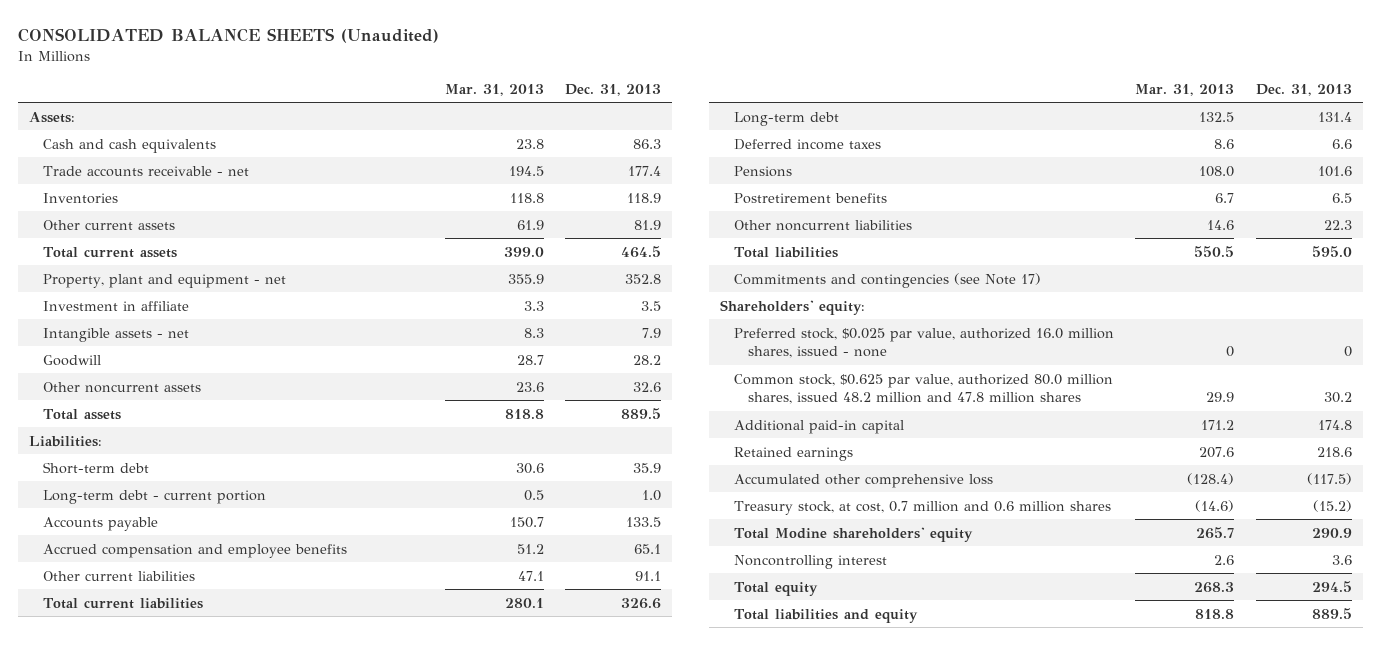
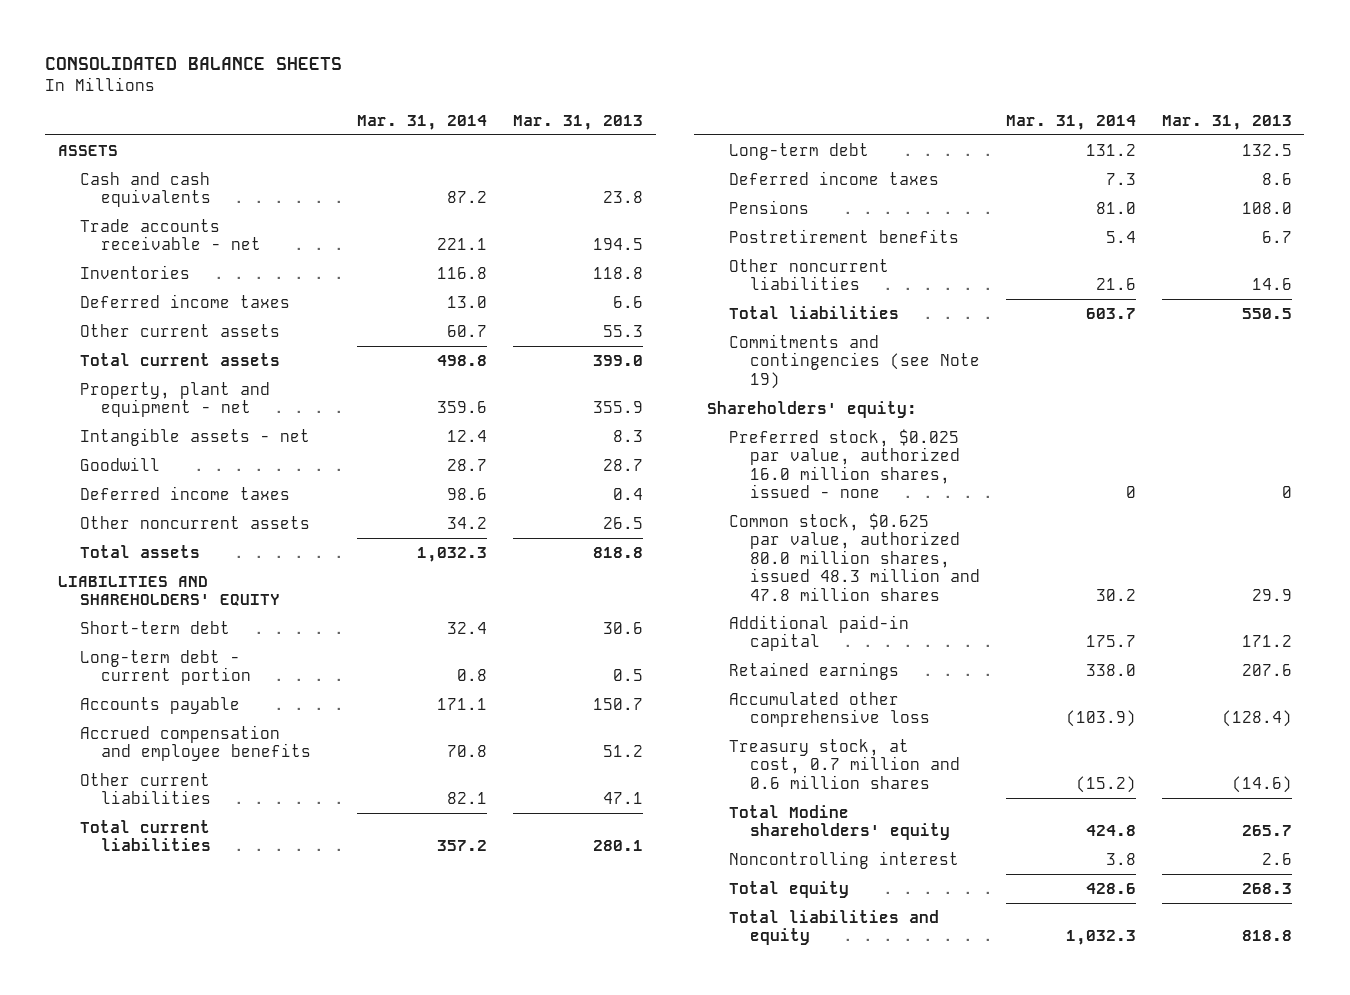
- CONSOLIDATED BALANCE SHEETS (Unaudited)
+ CONSOLIDATED BALANCE SHEETS
- | Mar. 31, 2013 | Dec. 31, 2013
+ | Mar. 31, 2014 | Mar. 31, 2013
- Assets:
+ ASSETS
- Other current assets | 61.9 | 81.9
+ Deferred income taxes | 13.0 | 6.6
+ Other current assets | 60.7 | 55.3
- Investment in affiliate | 3.3 | 3.5
- Other noncurrent assets | 23.6 | 32.6
+ Deferred income taxes | 98.6 | 0.4
+ Other noncurrent assets | 34.2 | 26.5
- Liabilities:
+ LIABILITIES AND SHAREHOLDERS' EQUITY
- Commitments and contingencies (see Note 17)
+ Commitments and contingencies (see Note 19)
- Common stock, $0.625 par value, authorized 80.0 million shares, issued 48.2 million and 47.8 million shares | 29.9 | 30.2
+ Common stock, $0.625 par value, authorized 80.0 million shares, issued 48.3 million and 47.8 million shares | 30.2 | 29.9

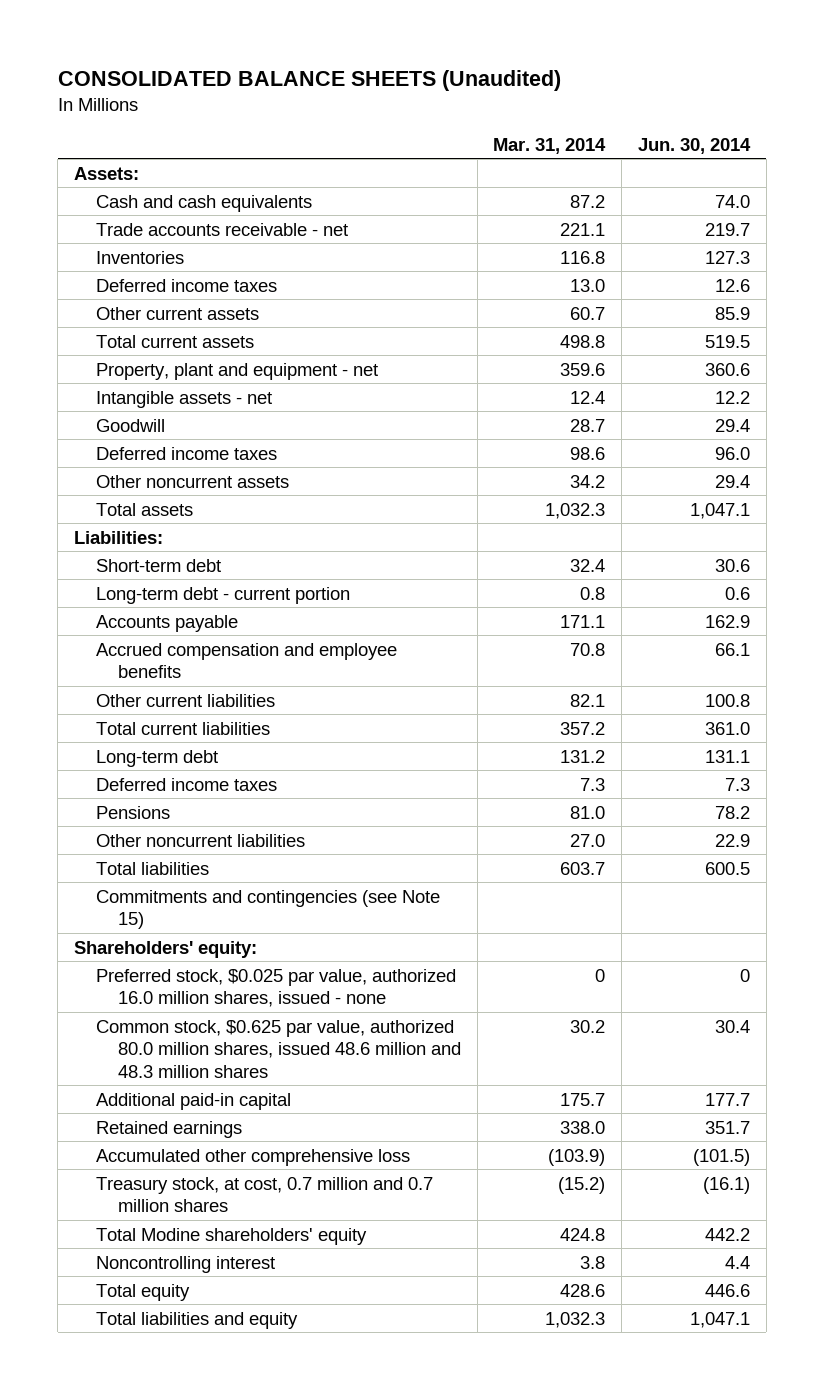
- CONSOLIDATED BALANCE SHEETS
+ CONSOLIDATED BALANCE SHEETS (Unaudited)
- | Mar. 31, 2014 | Mar. 31, 2013
+ | Mar. 31, 2014 | Jun. 30, 2014
- ASSETS
+ Assets:
- LIABILITIES AND SHAREHOLDERS' EQUITY
+ Liabilities:
- Postretirement benefits | 5.4 | 6.7
- Other noncurrent liabilities | 21.6 | 14.6
+ Other noncurrent liabilities | 27.0 | 22.9
- Commitments and contingencies (see Note 19)
+ Commitments and contingencies (see Note 15)
- Common stock, $0.625 par value, authorized 80.0 million shares, issued 48.3 million and 47.8 million shares | 30.2 | 29.9
+ Common stock, $0.625 par value, authorized 80.0 million shares, issued 48.6 million and 48.3 million shares | 30.2 | 30.4
- Treasury stock, at cost, 0.7 million and 0.6 million shares | (15.2) | (14.6)
+ Treasury stock, at cost, 0.7 million and 0.7 million shares | (15.2) | (16.1)

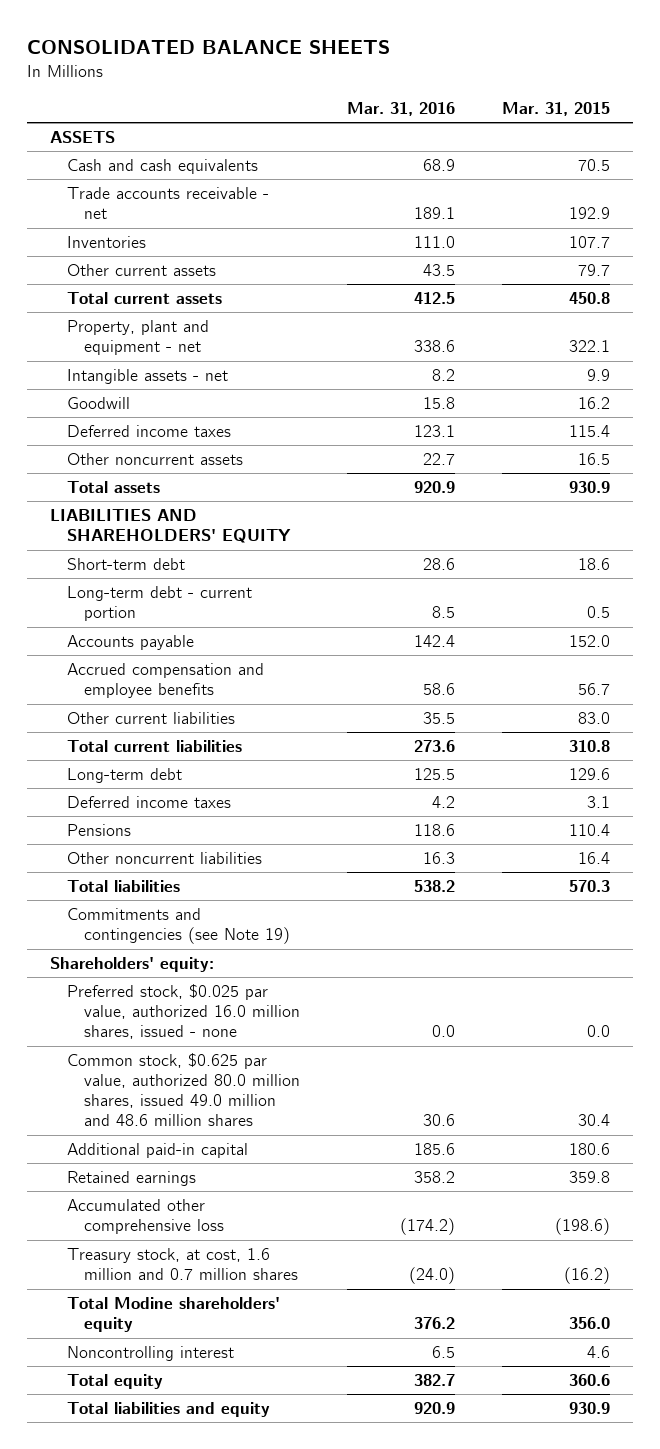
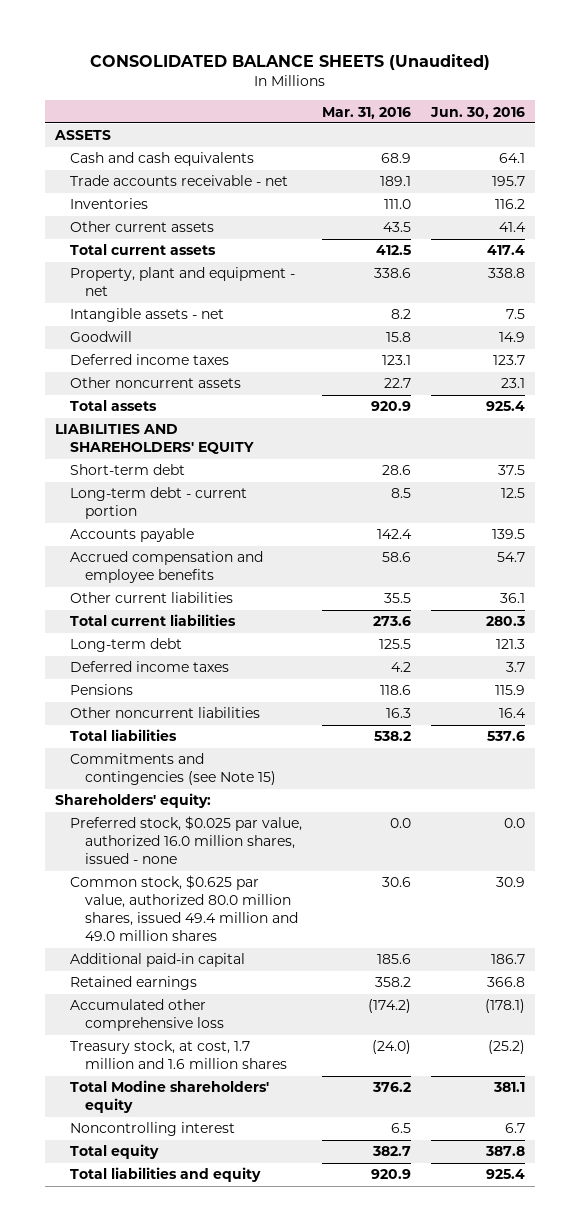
- CONSOLIDATED BALANCE SHEETS
+ CONSOLIDATED BALANCE SHEETS (Unaudited)
- | Mar. 31, 2016 | Mar. 31, 2015
+ | Mar. 31, 2016 | Jun. 30, 2016
- Commitments and contingencies (see Note 19)
+ Commitments and contingencies (see Note 15)
- Common stock, $0.625 par value, authorized 80.0 million shares, issued 49.0 million and 48.6 million shares | 30.6 | 30.4
+ Common stock, $0.625 par value, authorized 80.0 million shares, issued 49.4 million and 49.0 million shares | 30.6 | 30.9
- Treasury stock, at cost, 1.6 million and 0.7 million shares | (24.0) | (16.2)
+ Treasury stock, at cost, 1.7 million and 1.6 million shares | (24.0) | (25.2)

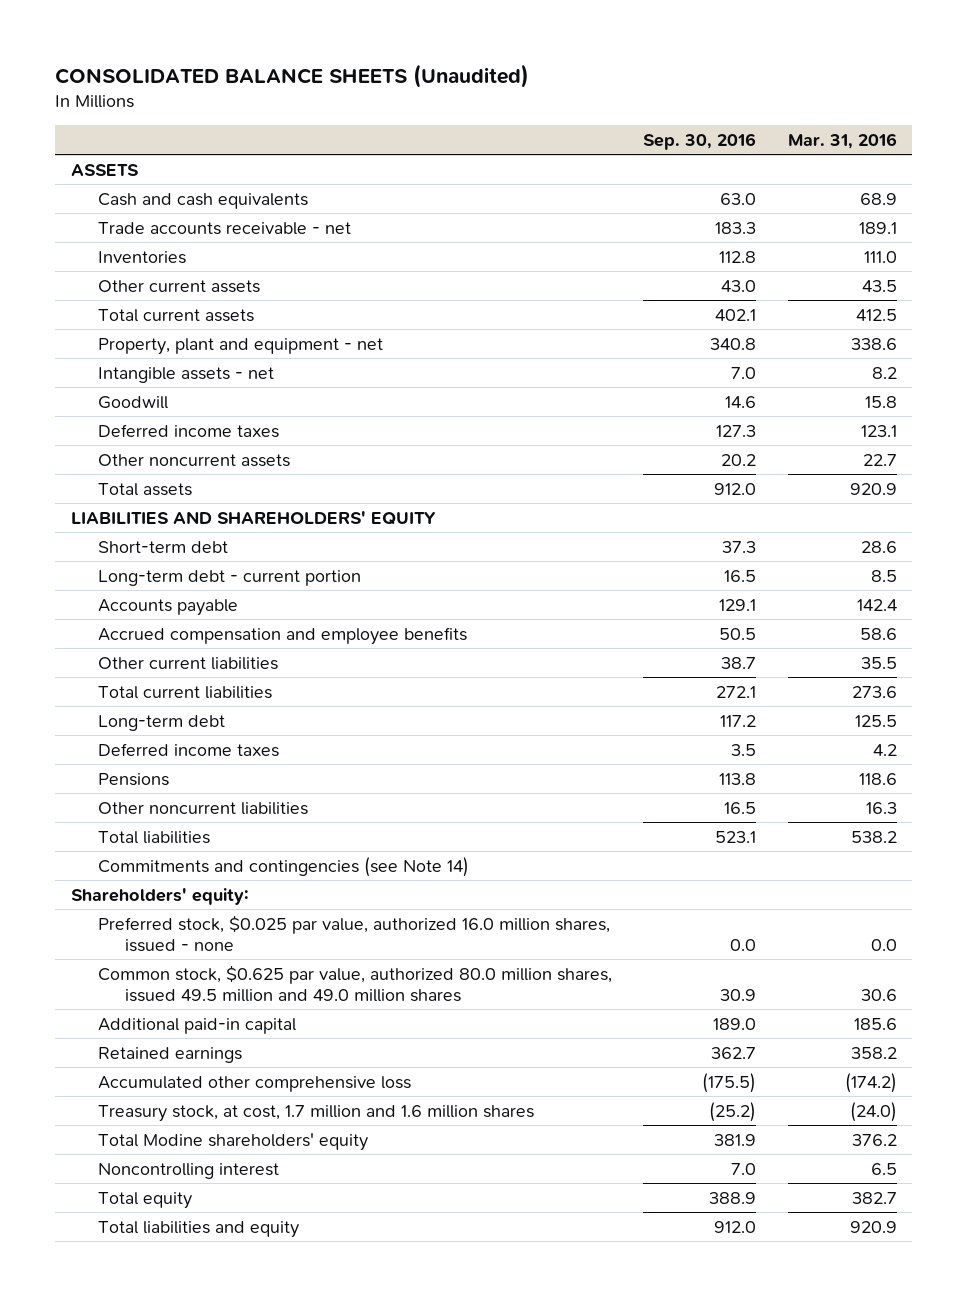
- | Mar. 31, 2016 | Jun. 30, 2016
+ | Sep. 30, 2016 | Mar. 31, 2016
- Commitments and contingencies (see Note 15)
+ Commitments and contingencies (see Note 14)
- Common stock, $0.625 par value, authorized 80.0 million shares, issued 49.4 million and 49.0 million shares | 30.6 | 30.9
+ Common stock, $0.625 par value, authorized 80.0 million shares, issued 49.5 million and 49.0 million shares | 30.9 | 30.6

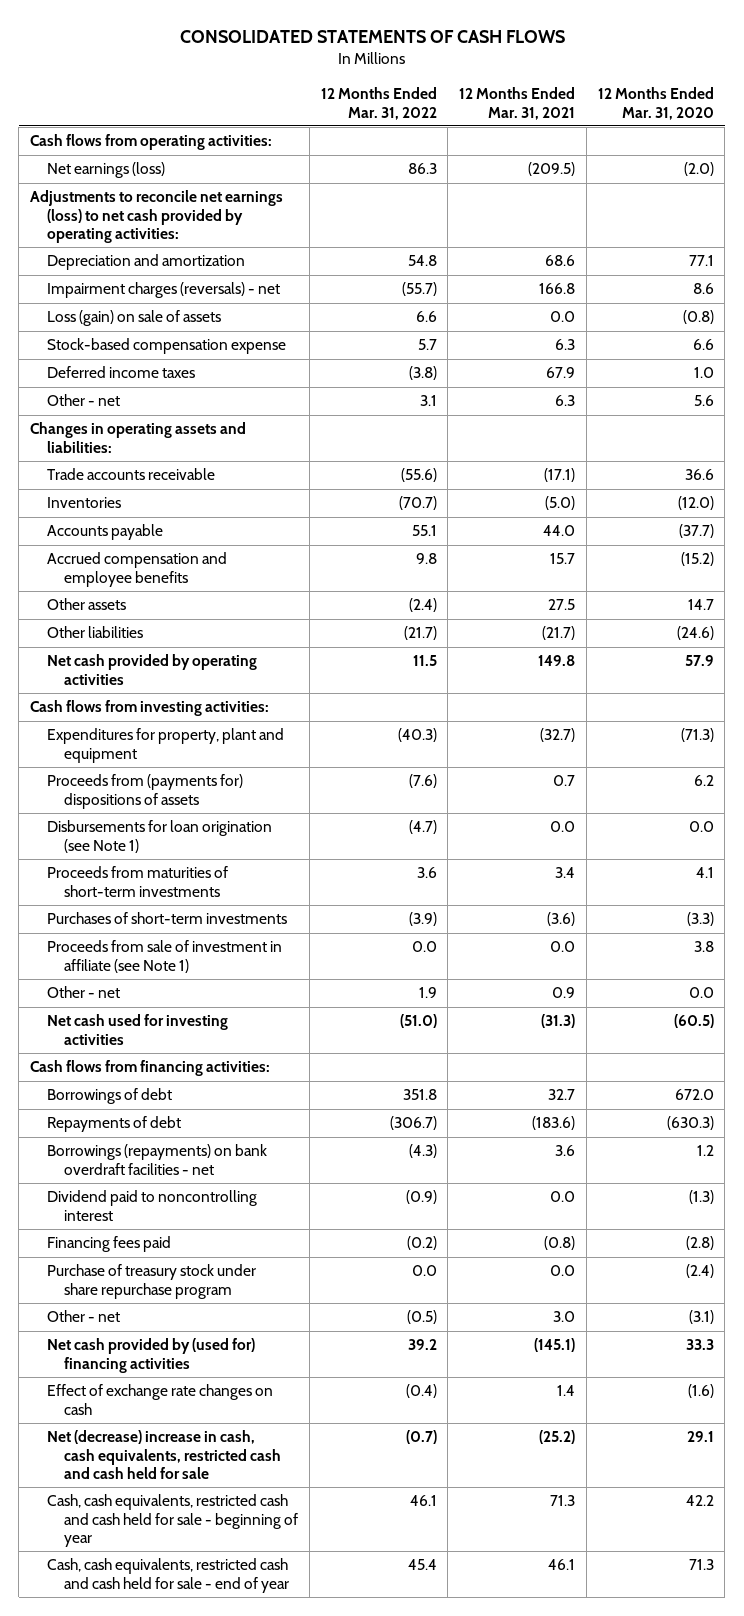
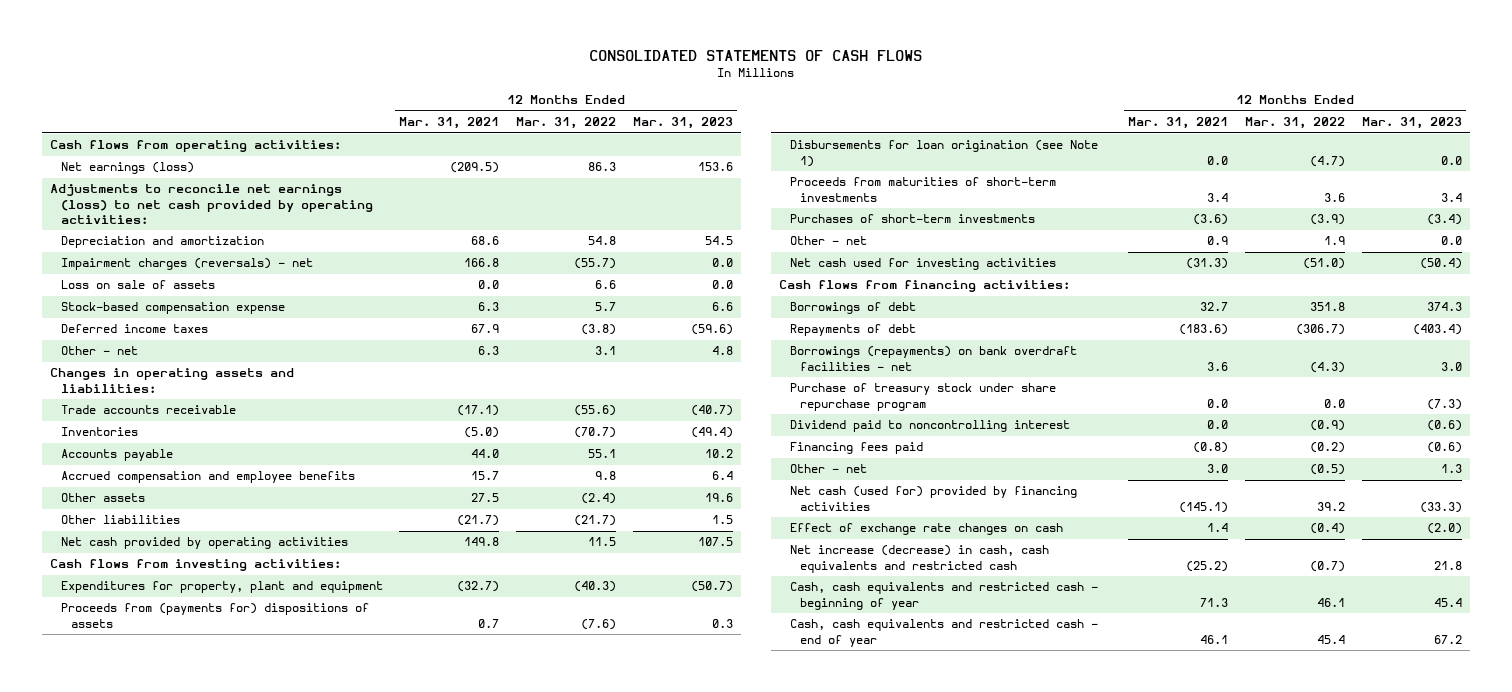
- | 12 Months Ended Mar. 31, 2022 | 12 Months Ended Mar. 31, 2021 | 12 Months Ended Mar. 31, 2020
+ | 12 Months Ended Mar. 31, 2021 | 12 Months Ended Mar. 31, 2022 | 12 Months Ended Mar. 31, 2023
- Loss (gain) on sale of assets | 6.6 | 0.0 | (0.8)
+ Loss on sale of assets | 0.0 | 6.6 | 0.0
- Proceeds from sale of investment in affiliate (see Note 1) | 0.0 | 0.0 | 3.8
moved up: Purchase of treasury stock under share repurchase program | 0.0 | 0.0 | (7.3)
- Net cash provided by (used for) financing activities | 39.2 | (145.1) | 33.3
+ Net cash (used for) provided by financing activities | (145.1) | 39.2 | (33.3)
- Net (decrease) increase in cash, cash equivalents, restricted cash and cash held for sale | (0.7) | (25.2) | 29.1
- Cash, cash equivalents, restricted cash and cash held for sale - beginning of year | 46.1 | 71.3 | 42.2
- Cash, cash equivalents, restricted cash and cash held for sale - end of year | 45.4 | 46.1 | 71.3
+ Net increase (decrease) in cash, cash equivalents and restricted cash | (25.2) | (0.7) | 21.8
+ Cash, cash equivalents and restricted cash - beginning of year | 71.3 | 46.1 | 45.4
+ Cash, cash equivalents and restricted cash - end of year | 46.1 | 45.4 | 67.2

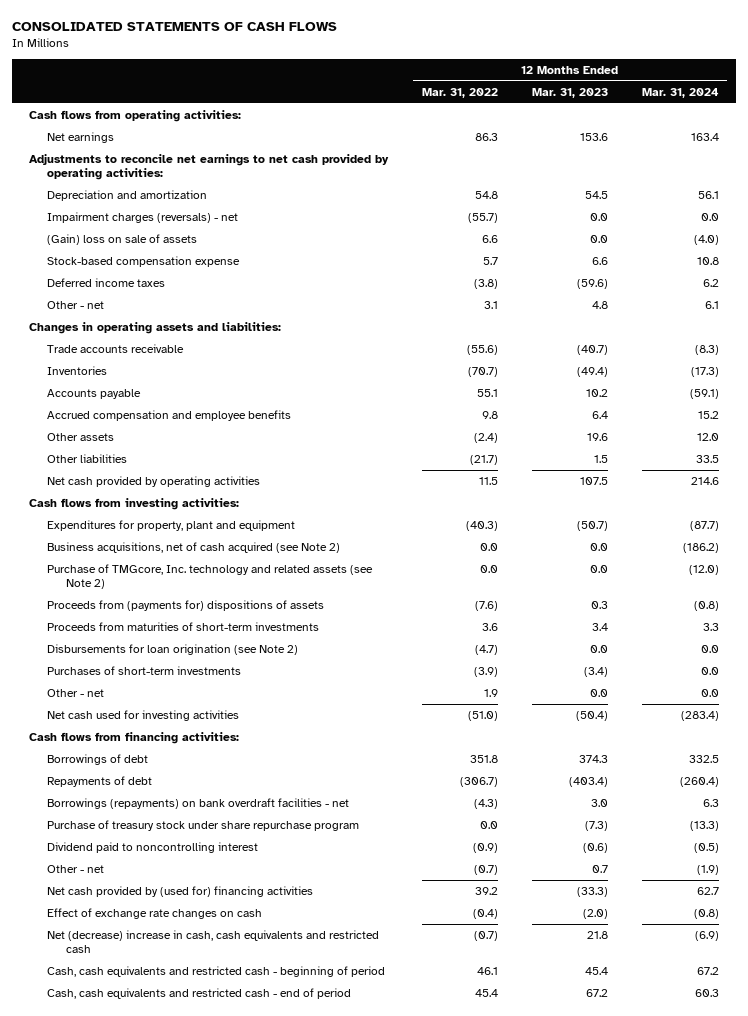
- | 12 Months Ended Mar. 31, 2021 | 12 Months Ended Mar. 31, 2022 | 12 Months Ended Mar. 31, 2023
+ | 12 Months Ended Mar. 31, 2022 | 12 Months Ended Mar. 31, 2023 | 12 Months Ended Mar. 31, 2024
- Net earnings (loss) | (209.5) | 86.3 | 153.6
- Adjustments to reconcile net earnings (loss) to net cash provided by operating activities:
+ Net earnings | 86.3 | 153.6 | 163.4
+ Adjustments to reconcile net earnings to net cash provided by operating activities:
- Loss on sale of assets | 0.0 | 6.6 | 0.0
+ (Gain) loss on sale of assets | 6.6 | 0.0 | (4.0)
+ Business acquisitions, net of cash acquired (see Note 2) | 0.0 | 0.0 | (186.2)
+ Purchase of TMGcore, Inc. technology and related assets (see Note 2) | 0.0 | 0.0 | (12.0)
- Disbursements for loan origination (see Note 1) | 0.0 | (4.7) | 0.0
+ Disbursements for loan origination (see Note 2) | (4.7) | 0.0 | 0.0
- Financing fees paid | (0.8) | (0.2) | (0.6)
- Other - net | 3.0 | (0.5) | 1.3
- Net cash (used for) provided by financing activities | (145.1) | 39.2 | (33.3)
+ Other - net | (0.7) | 0.7 | (1.9)
+ Net cash provided by (used for) financing activities | 39.2 | (33.3) | 62.7
- Net increase (decrease) in cash, cash equivalents and restricted cash | (25.2) | (0.7) | 21.8
- Cash, cash equivalents and restricted cash - beginning of year | 71.3 | 46.1 | 45.4
- Cash, cash equivalents and restricted cash - end of year | 46.1 | 45.4 | 67.2
+ Net (decrease) increase in cash, cash equivalents and restricted cash | (0.7) | 21.8 | (6.9)
+ Cash, cash equivalents and restricted cash - beginning of period | 46.1 | 45.4 | 67.2
+ Cash, cash equivalents and restricted cash - end of period | 45.4 | 67.2 | 60.3

